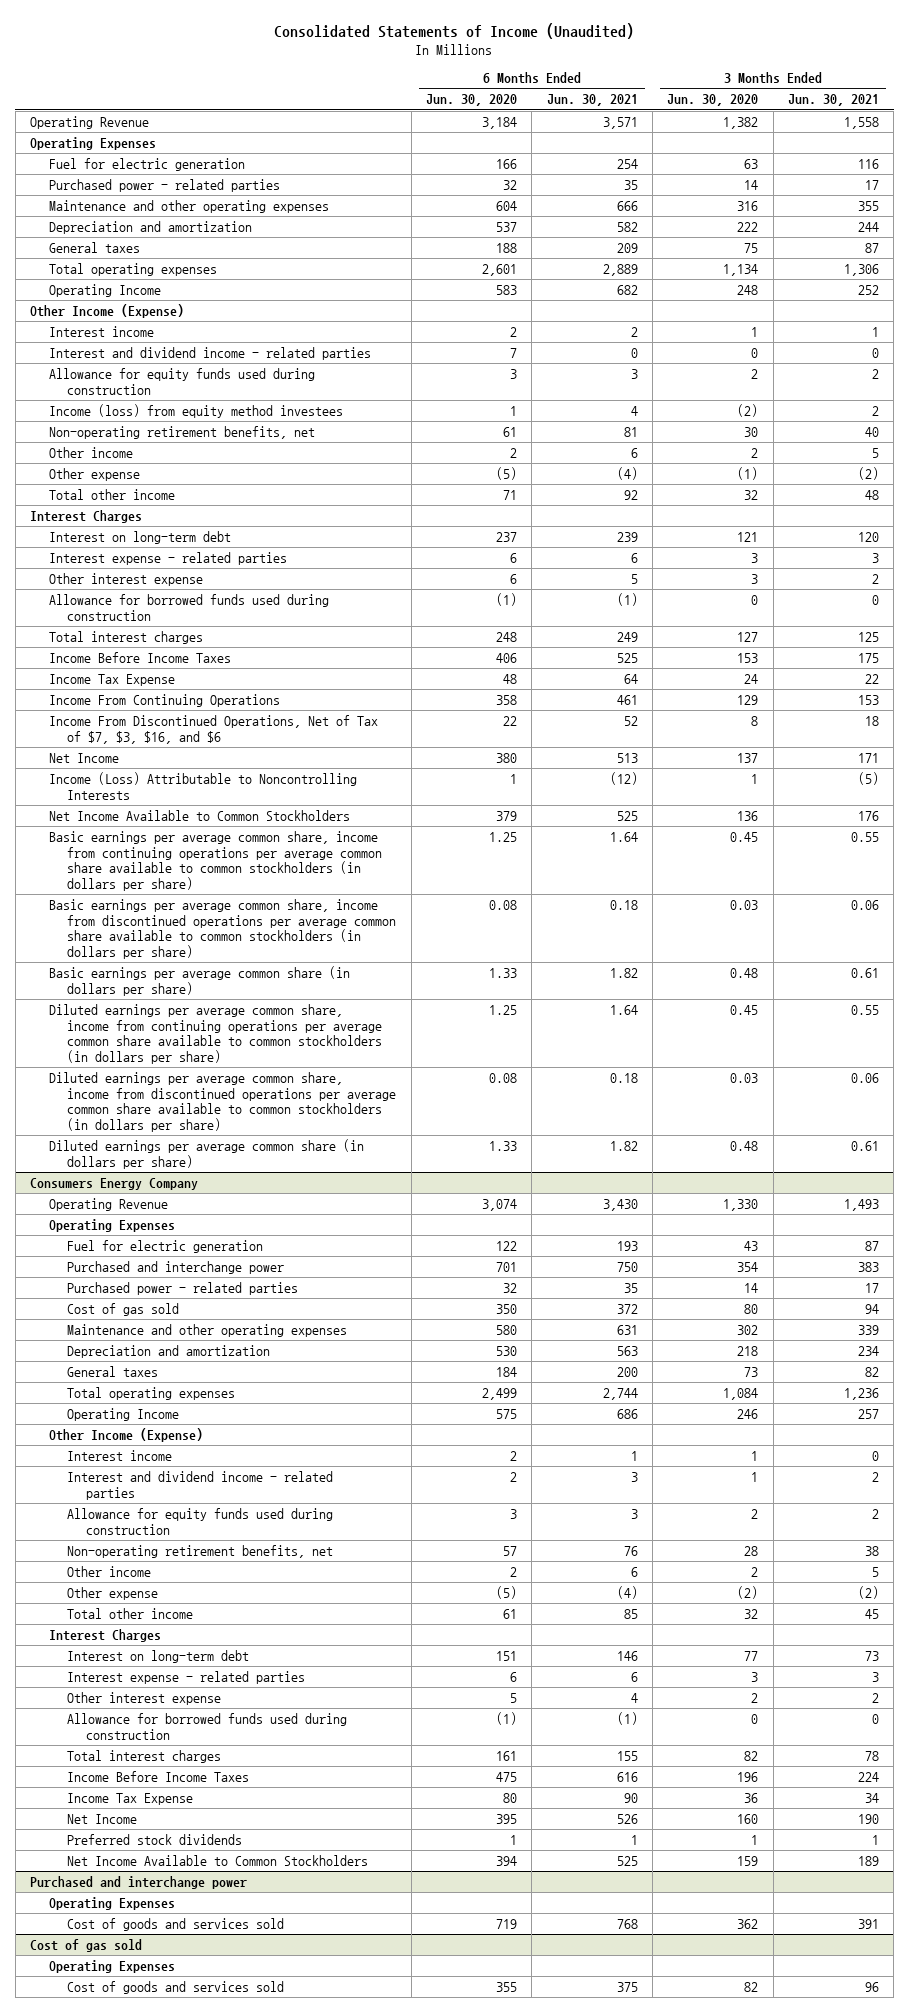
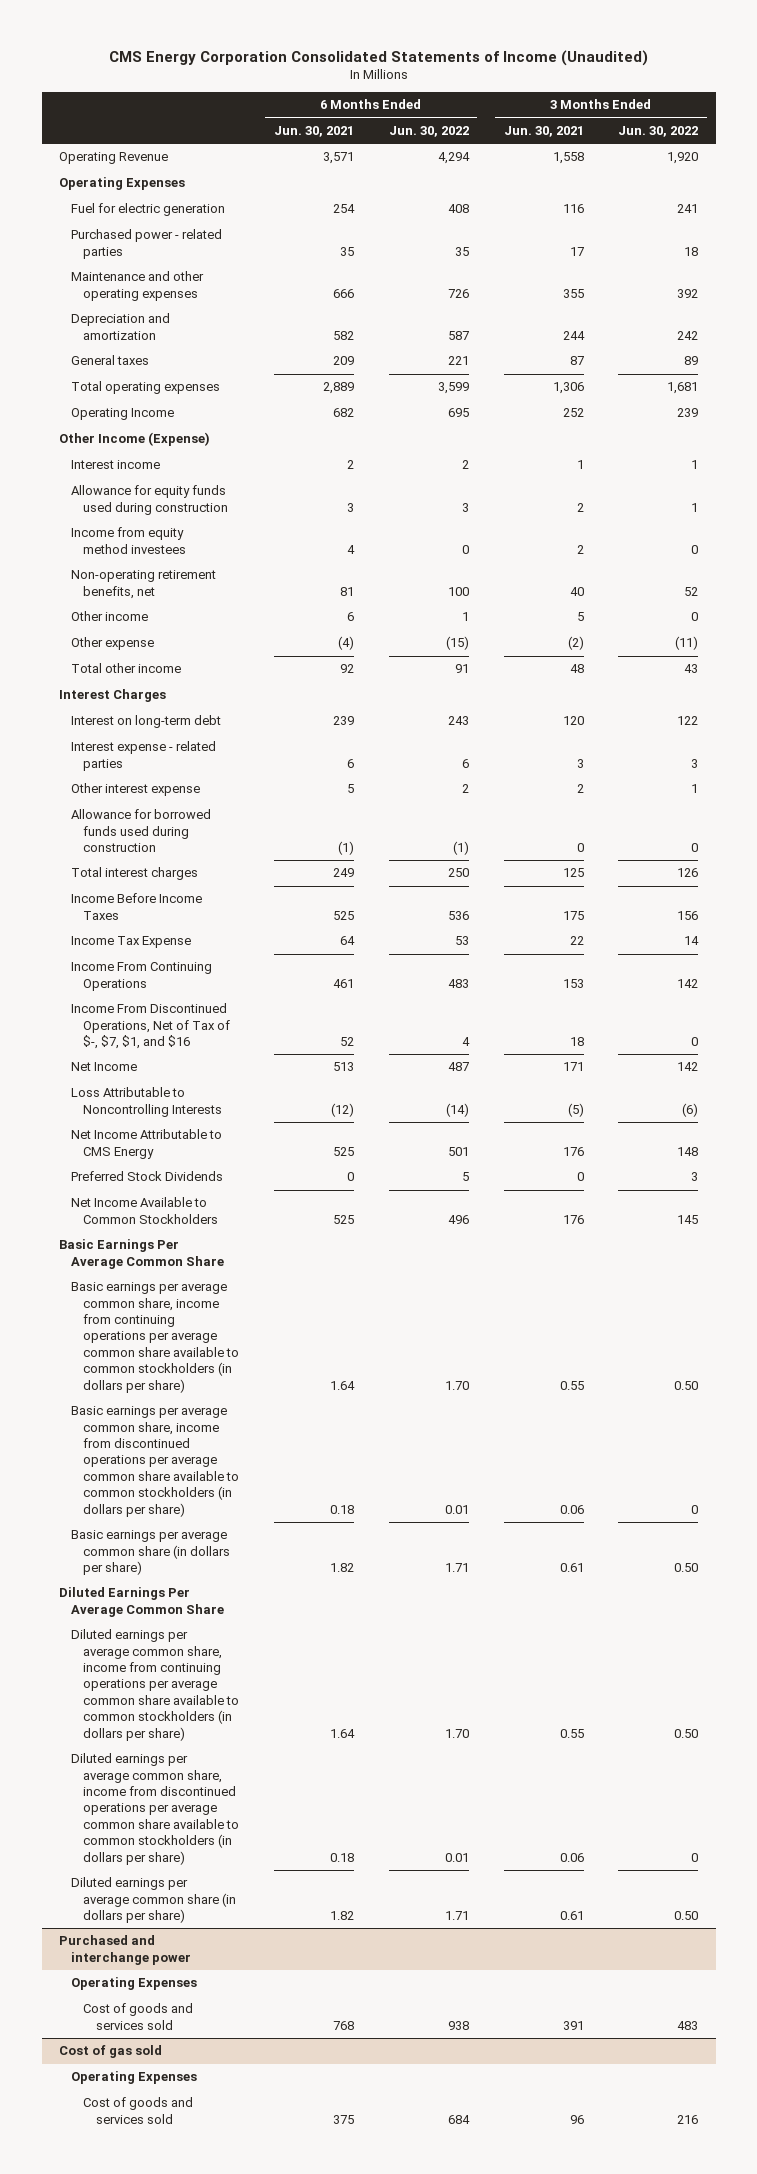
- Consolidated Statements of Income (Unaudited)
+ CMS Energy Corporation Consolidated Statements of Income (Unaudited)
- | 6 Months Ended Jun. 30, 2020 | 6 Months Ended Jun. 30, 2021 | 3 Months Ended Jun. 30, 2020 | 3 Months Ended Jun. 30, 2021
+ | 6 Months Ended Jun. 30, 2021 | 6 Months Ended Jun. 30, 2022 | 3 Months Ended Jun. 30, 2021 | 3 Months Ended Jun. 30, 2022
- Interest and dividend income - related parties | 7 | 0 | 0 | 0
- Income (loss) from equity method investees | 1 | 4 | (2) | 2
+ Income from equity method investees | 4 | 0 | 2 | 0
- Income From Discontinued Operations, Net of Tax of $7, $3, $16, and $6 | 22 | 52 | 8 | 18
+ Income From Discontinued Operations, Net of Tax of $-, $7, $1, and $16 | 52 | 4 | 18 | 0
- Income (Loss) Attributable to Noncontrolling Interests | 1 | (12) | 1 | (5)
+ Loss Attributable to Noncontrolling Interests | (12) | (14) | (5) | (6)
+ Net Income Attributable to CMS Energy | 525 | 501 | 176 | 148
+ Preferred Stock Dividends | 0 | 5 | 0 | 3
+ Basic Earnings Per Average Common Share
+ Diluted Earnings Per Average Common Share
- Consumers Energy Company
- Operating Revenue | 3,074 | 3,430 | 1,330 | 1,493
- Operating Expenses
- Fuel for electric generation | 122 | 193 | 43 | 87
- Purchased and interchange power | 701 | 750 | 354 | 383
- Purchased power - related parties | 32 | 35 | 14 | 17
- Cost of gas sold | 350 | 372 | 80 | 94
- Maintenance and other operating expenses | 580 | 631 | 302 | 339
- Depreciation and amortization | 530 | 563 | 218 | 234
- General taxes | 184 | 200 | 73 | 82
- Total operating expenses | 2,499 | 2,744 | 1,084 | 1,236
- Operating Income | 575 | 686 | 246 | 257
- Other Income (Expense)
- Interest income | 2 | 1 | 1 | 0
- Interest and dividend income - related parties | 2 | 3 | 1 | 2
- Allowance for equity funds used during construction | 3 | 3 | 2 | 2
- Non-operating retirement benefits, net | 57 | 76 | 28 | 38
- Other income | 2 | 6 | 2 | 5
- Other expense | (5) | (4) | (2) | (2)
- Total other income | 61 | 85 | 32 | 45
- Interest Charges
- Interest on long-term debt | 151 | 146 | 77 | 73
- Interest expense - related parties | 6 | 6 | 3 | 3
- Other interest expense | 5 | 4 | 2 | 2
- Allowance for borrowed funds used during construction | (1) | (1) | 0 | 0
- Total interest charges | 161 | 155 | 82 | 78
- Income Before Income Taxes | 475 | 616 | 196 | 224
- Income Tax Expense | 80 | 90 | 36 | 34
- Net Income | 395 | 526 | 160 | 190
- Preferred stock dividends | 1 | 1 | 1 | 1
- Net Income Available to Common Stockholders | 394 | 525 | 159 | 189

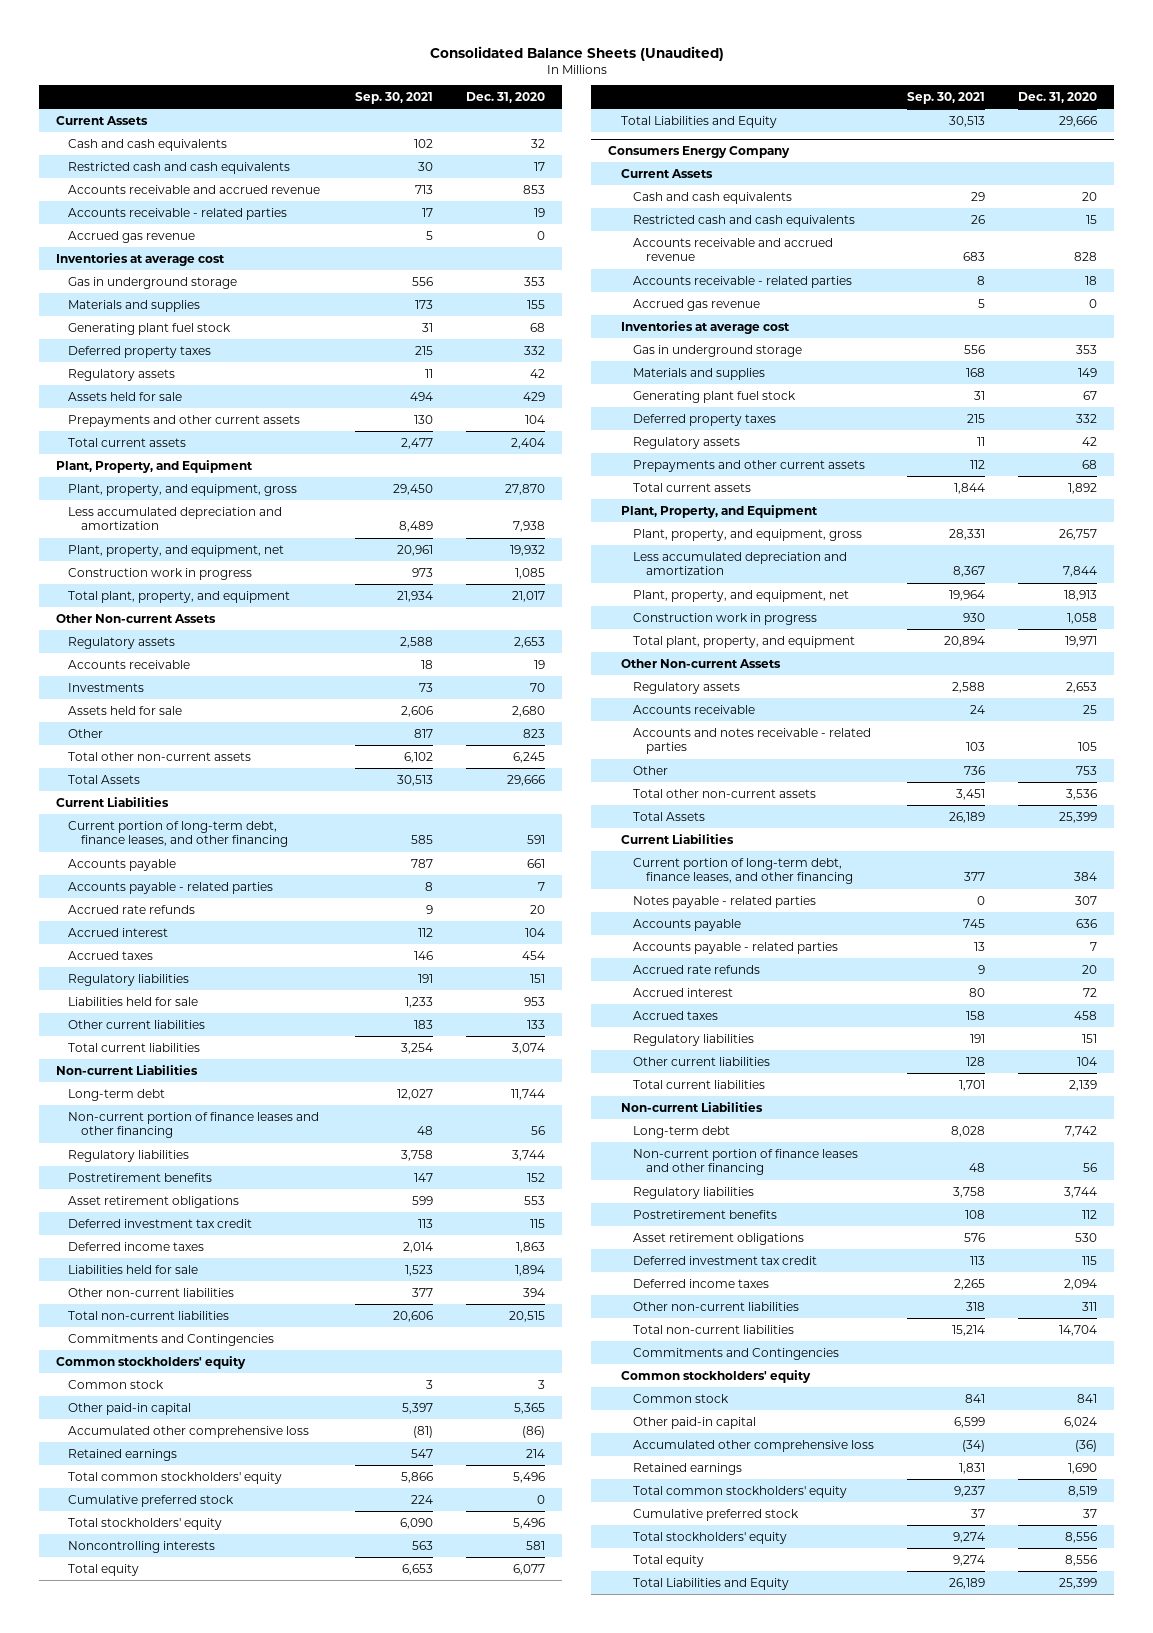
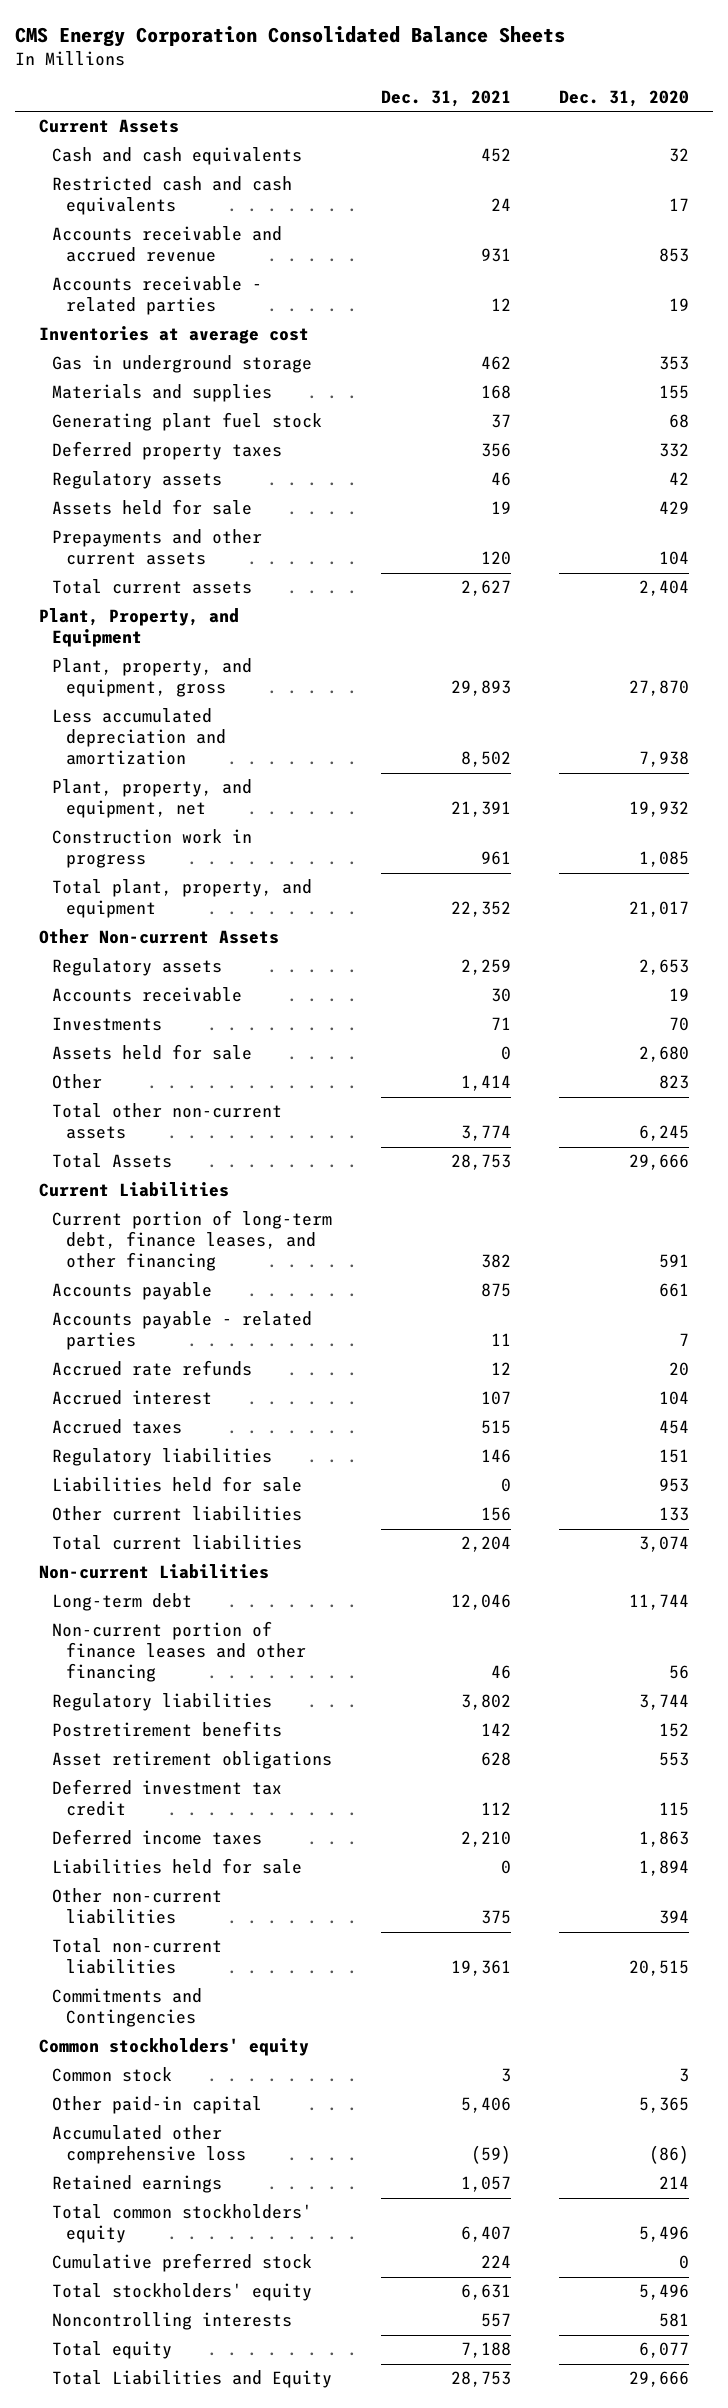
- Consolidated Balance Sheets (Unaudited)
+ CMS Energy Corporation Consolidated Balance Sheets
- | Sep. 30, 2021 | Dec. 31, 2020
+ | Dec. 31, 2021 | Dec. 31, 2020
- Accrued gas revenue | 5 | 0
- Consumers Energy Company
- Current Assets
- Cash and cash equivalents | 29 | 20
- Restricted cash and cash equivalents | 26 | 15
- Accounts receivable and accrued revenue | 683 | 828
- Accounts receivable - related parties | 8 | 18
- Accrued gas revenue | 5 | 0
- Inventories at average cost
- Gas in underground storage | 556 | 353
- Materials and supplies | 168 | 149
- Generating plant fuel stock | 31 | 67
- Deferred property taxes | 215 | 332
- Regulatory assets | 11 | 42
- Prepayments and other current assets | 112 | 68
- Total current assets | 1,844 | 1,892
- Plant, Property, and Equipment
- Plant, property, and equipment, gross | 28,331 | 26,757
- Less accumulated depreciation and amortization | 8,367 | 7,844
- Plant, property, and equipment, net | 19,964 | 18,913
- Construction work in progress | 930 | 1,058
- Total plant, property, and equipment | 20,894 | 19,971
- Other Non-current Assets
- Regulatory assets | 2,588 | 2,653
- Accounts receivable | 24 | 25
- Accounts and notes receivable - related parties | 103 | 105
- Other | 736 | 753
- Total other non-current assets | 3,451 | 3,536
- Total Assets | 26,189 | 25,399
- Current Liabilities
- Current portion of long-term debt, finance leases, and other financing | 377 | 384
- Notes payable - related parties | 0 | 307
- Accounts payable | 745 | 636
- Accounts payable - related parties | 13 | 7
- Accrued rate refunds | 9 | 20
- Accrued interest | 80 | 72
- Accrued taxes | 158 | 458
- Regulatory liabilities | 191 | 151
- Other current liabilities | 128 | 104
- Total current liabilities | 1,701 | 2,139
- Non-current Liabilities
- Long-term debt | 8,028 | 7,742
- Non-current portion of finance leases and other financing | 48 | 56
- Regulatory liabilities | 3,758 | 3,744
- Postretirement benefits | 108 | 112
- Asset retirement obligations | 576 | 530
- Deferred investment tax credit | 113 | 115
- Deferred income taxes | 2,265 | 2,094
- Other non-current liabilities | 318 | 311
- Total non-current liabilities | 15,214 | 14,704
- Commitments and Contingencies
- Common stockholders' equity
- Common stock | 841 | 841
- Other paid-in capital | 6,599 | 6,024
- Accumulated other comprehensive loss | (34) | (36)
- Retained earnings | 1,831 | 1,690
- Total common stockholders' equity | 9,237 | 8,519
- Cumulative preferred stock | 37 | 37
- Total stockholders' equity | 9,274 | 8,556
- Total equity | 9,274 | 8,556
- Total Liabilities and Equity | 26,189 | 25,399

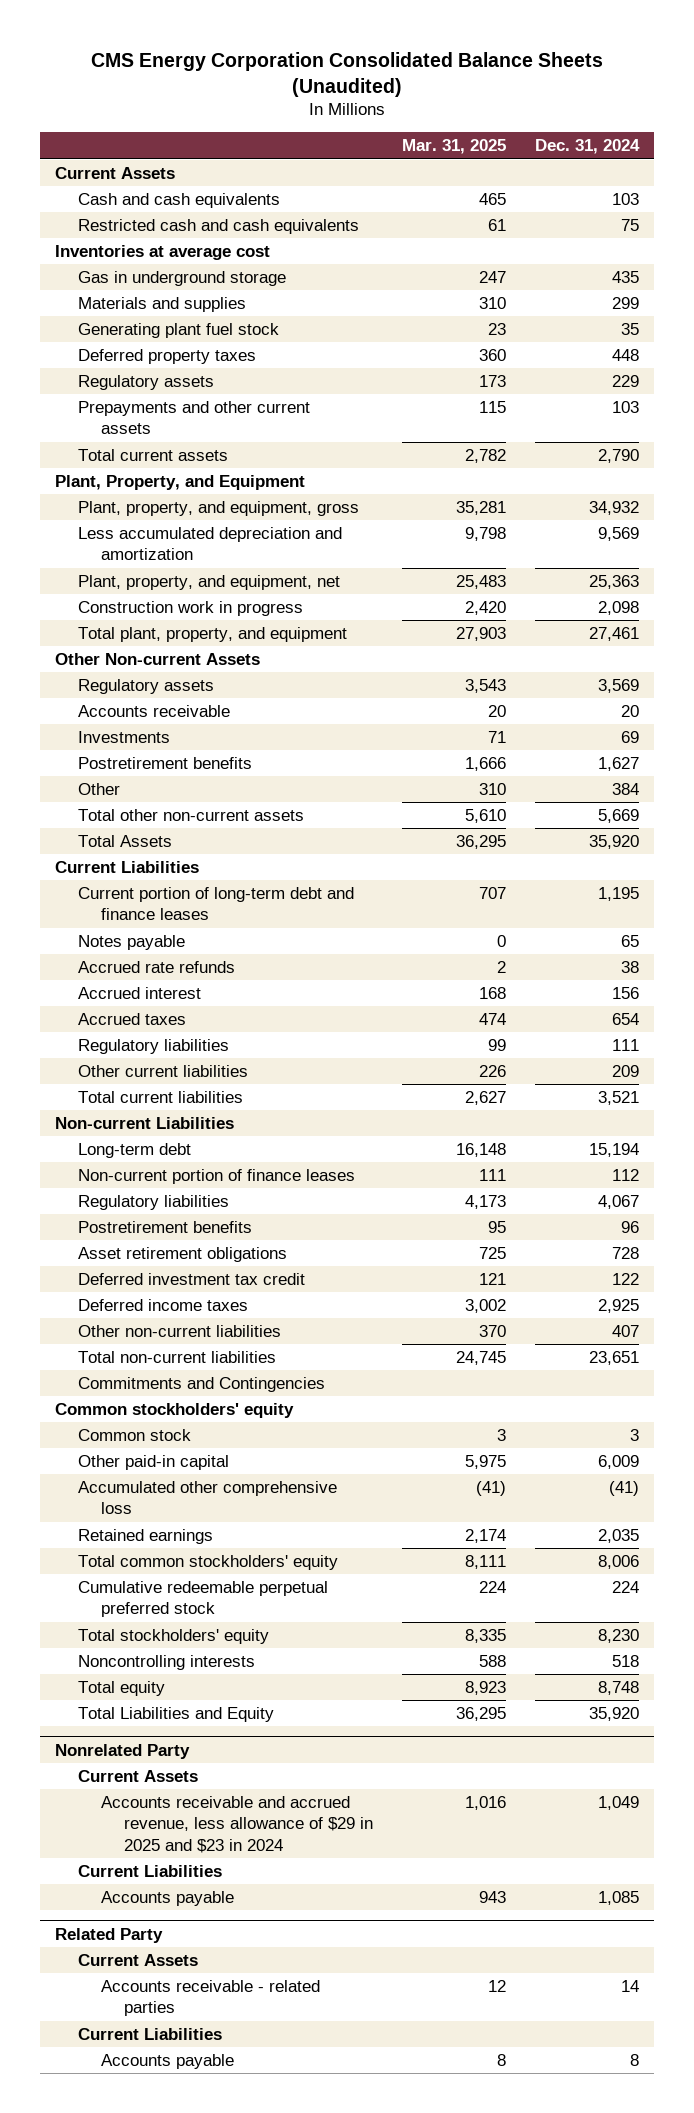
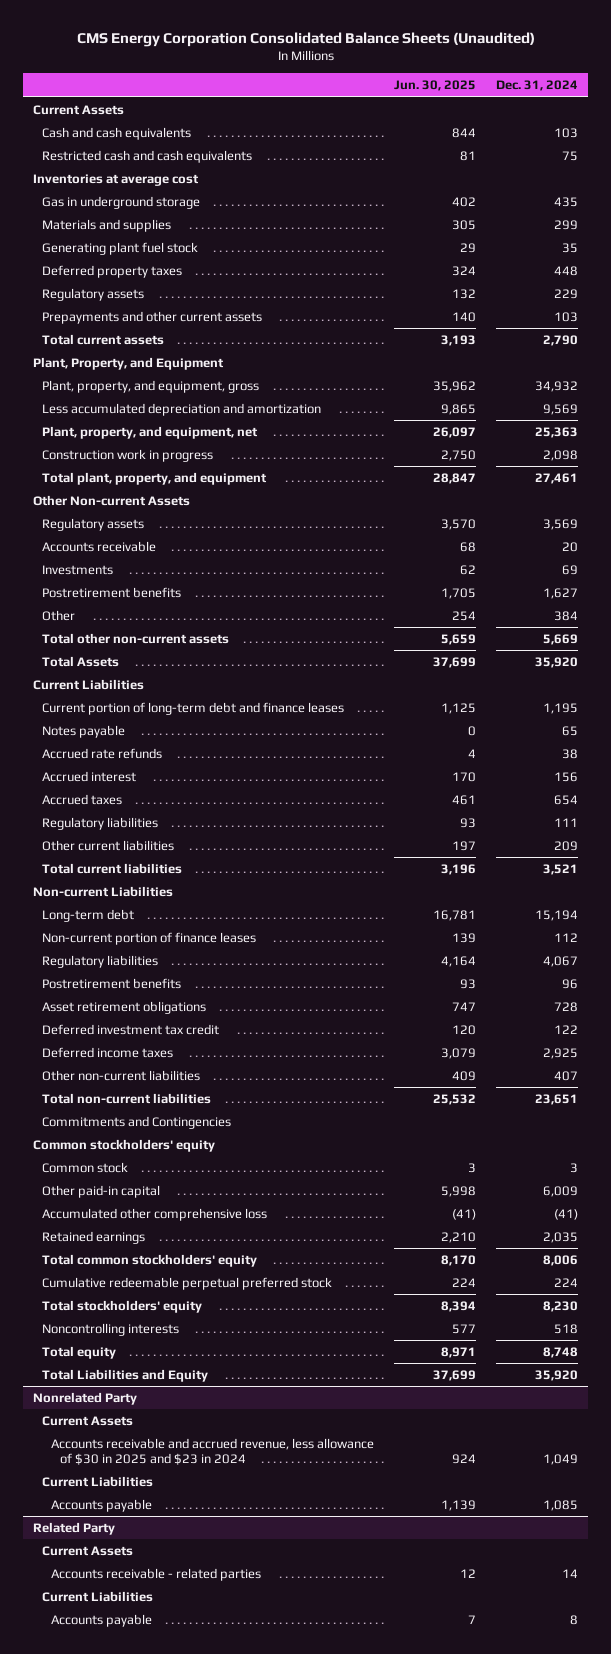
- | Mar. 31, 2025 | Dec. 31, 2024
+ | Jun. 30, 2025 | Dec. 31, 2024
@ Nonrelated Party
- Accounts receivable and accrued revenue, less allowance of $29 in 2025 and $23 in 2024 | 1,016 | 1,049
+ Accounts receivable and accrued revenue, less allowance of $30 in 2025 and $23 in 2024 | 924 | 1,049

